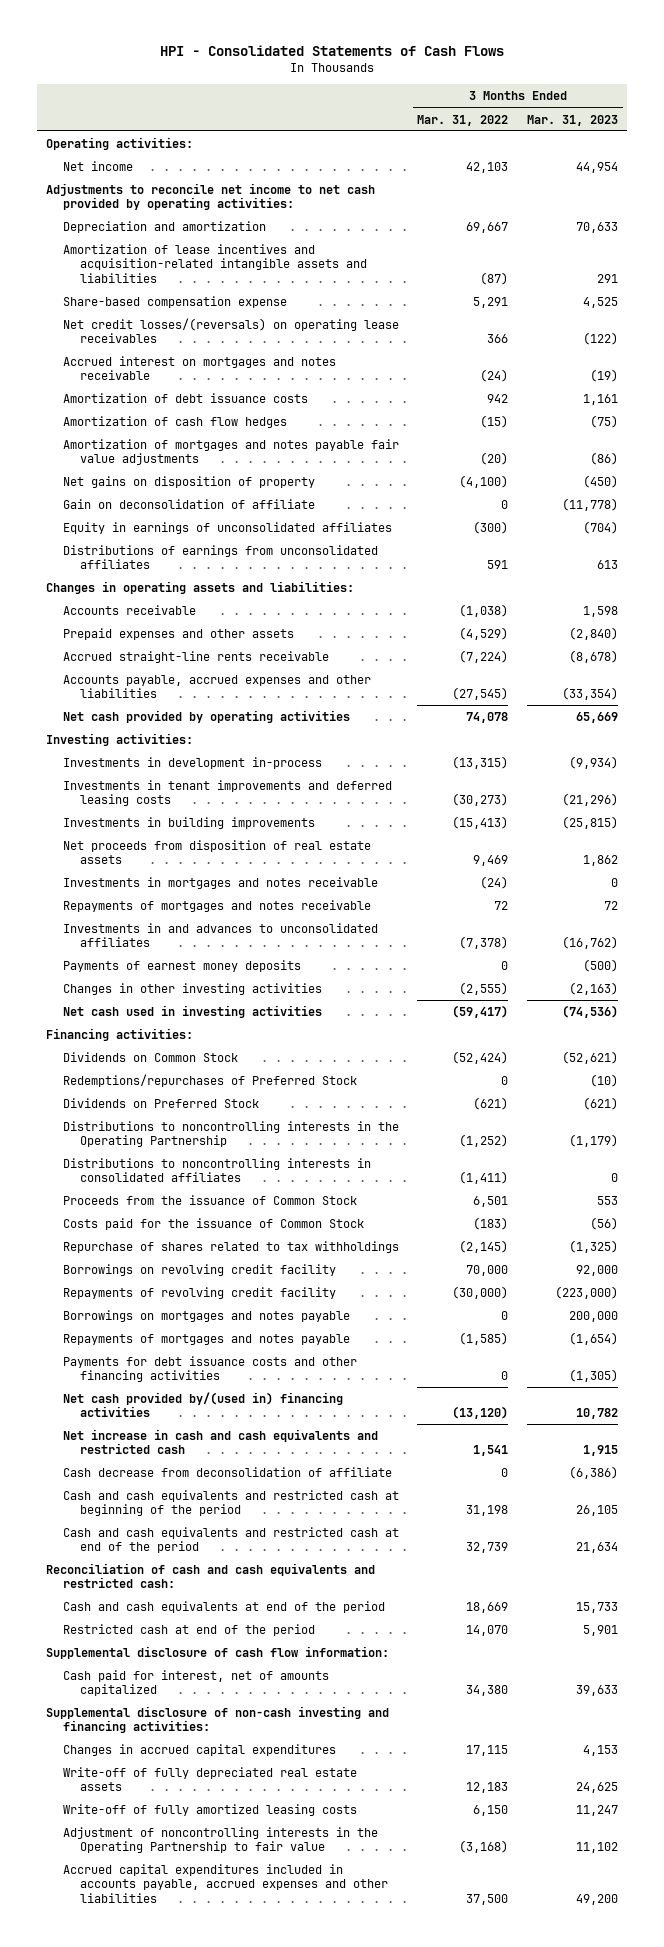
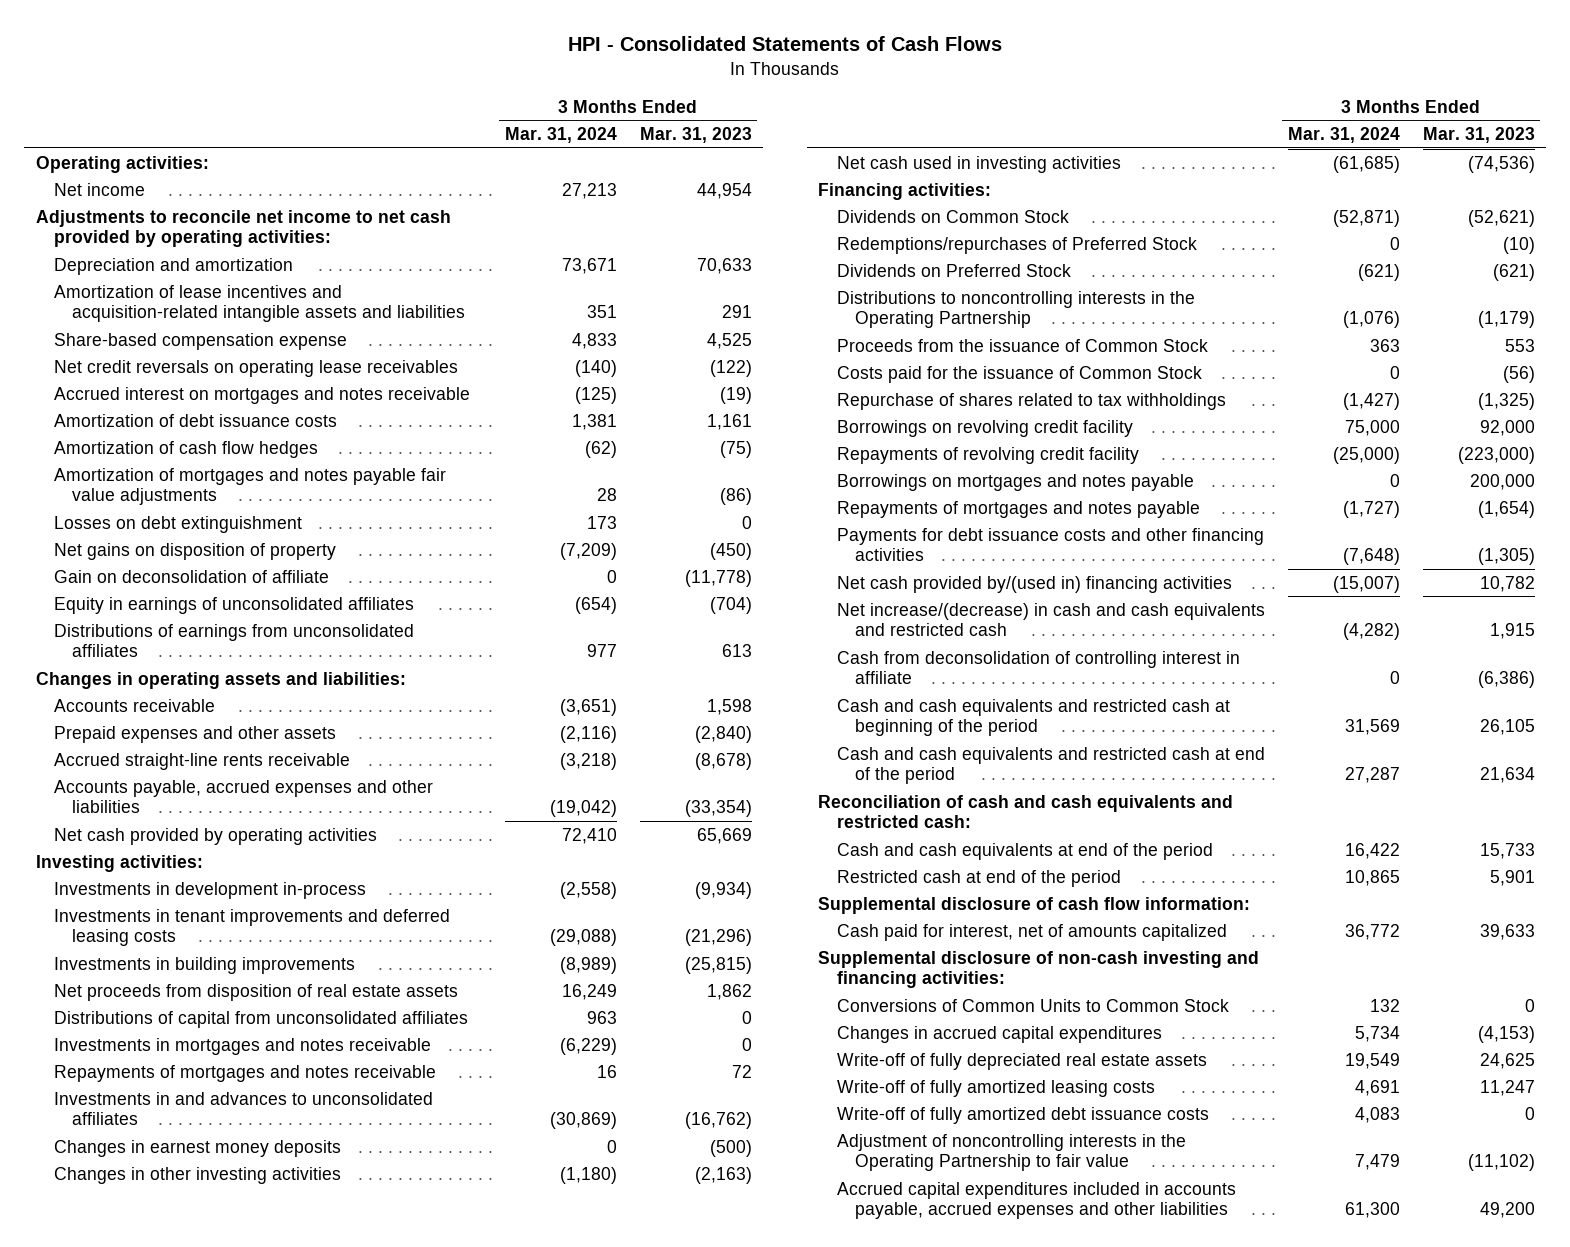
- | 3 Months Ended Mar. 31, 2022 | 3 Months Ended Mar. 31, 2023
+ | 3 Months Ended Mar. 31, 2024 | 3 Months Ended Mar. 31, 2023
- Net credit losses/(reversals) on operating lease receivables | 366 | (122)
+ Net credit reversals on operating lease receivables | (140) | (122)
+ Losses on debt extinguishment | 173 | 0
+ Distributions of capital from unconsolidated affiliates | 963 | 0
- Payments of earnest money deposits | 0 | (500)
+ Changes in earnest money deposits | 0 | (500)
- Distributions to noncontrolling interests in consolidated affiliates | (1,411) | 0
- Net increase in cash and cash equivalents and restricted cash | 1,541 | 1,915
- Cash decrease from deconsolidation of affiliate | 0 | (6,386)
+ Net increase/(decrease) in cash and cash equivalents and restricted cash | (4,282) | 1,915
+ Cash from deconsolidation of controlling interest in affiliate | 0 | (6,386)
- Changes in accrued capital expenditures | 17,115 | 4,153
+ Conversions of Common Units to Common Stock | 132 | 0
+ Changes in accrued capital expenditures | 5,734 | (4,153)
- Adjustment of noncontrolling interests in the Operating Partnership to fair value | (3,168) | 11,102
+ Write-off of fully amortized debt issuance costs | 4,083 | 0
+ Adjustment of noncontrolling interests in the Operating Partnership to fair value | 7,479 | (11,102)

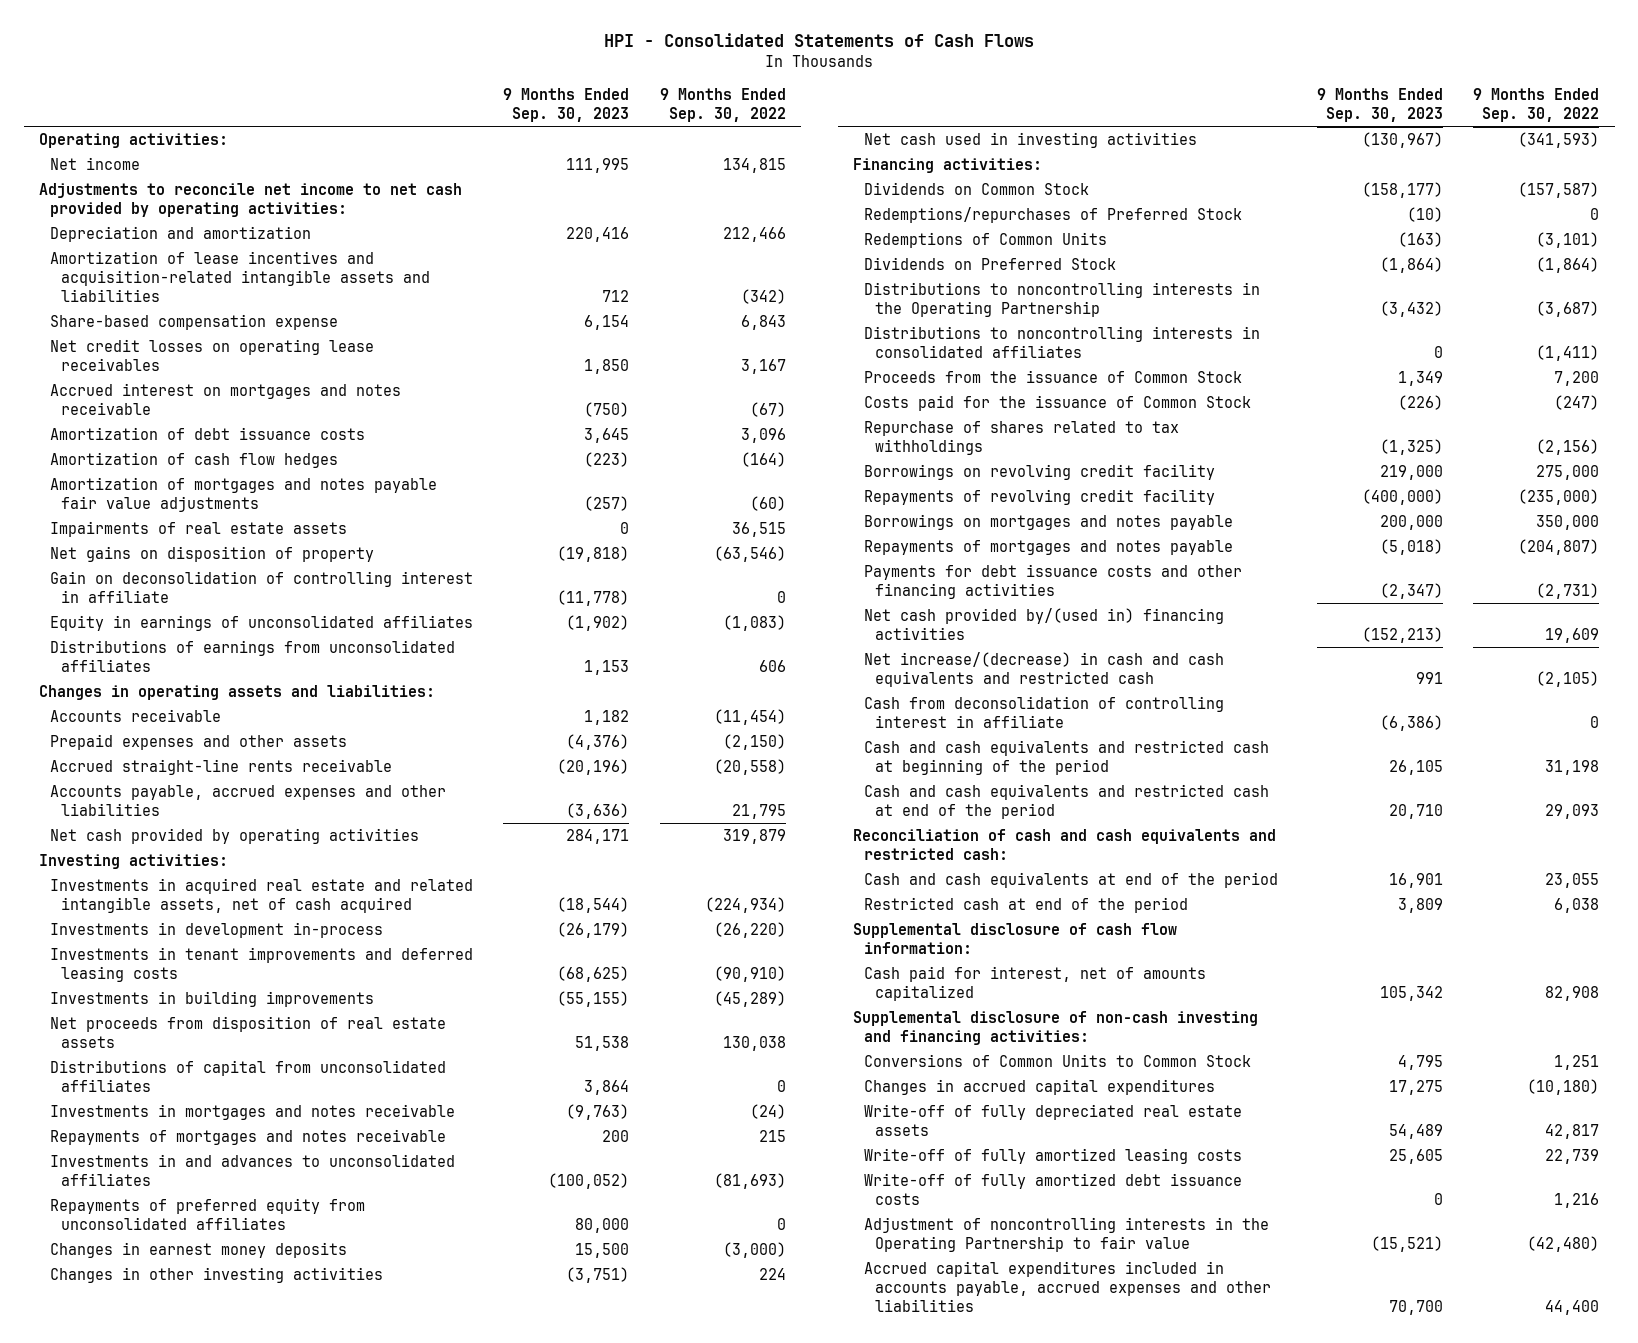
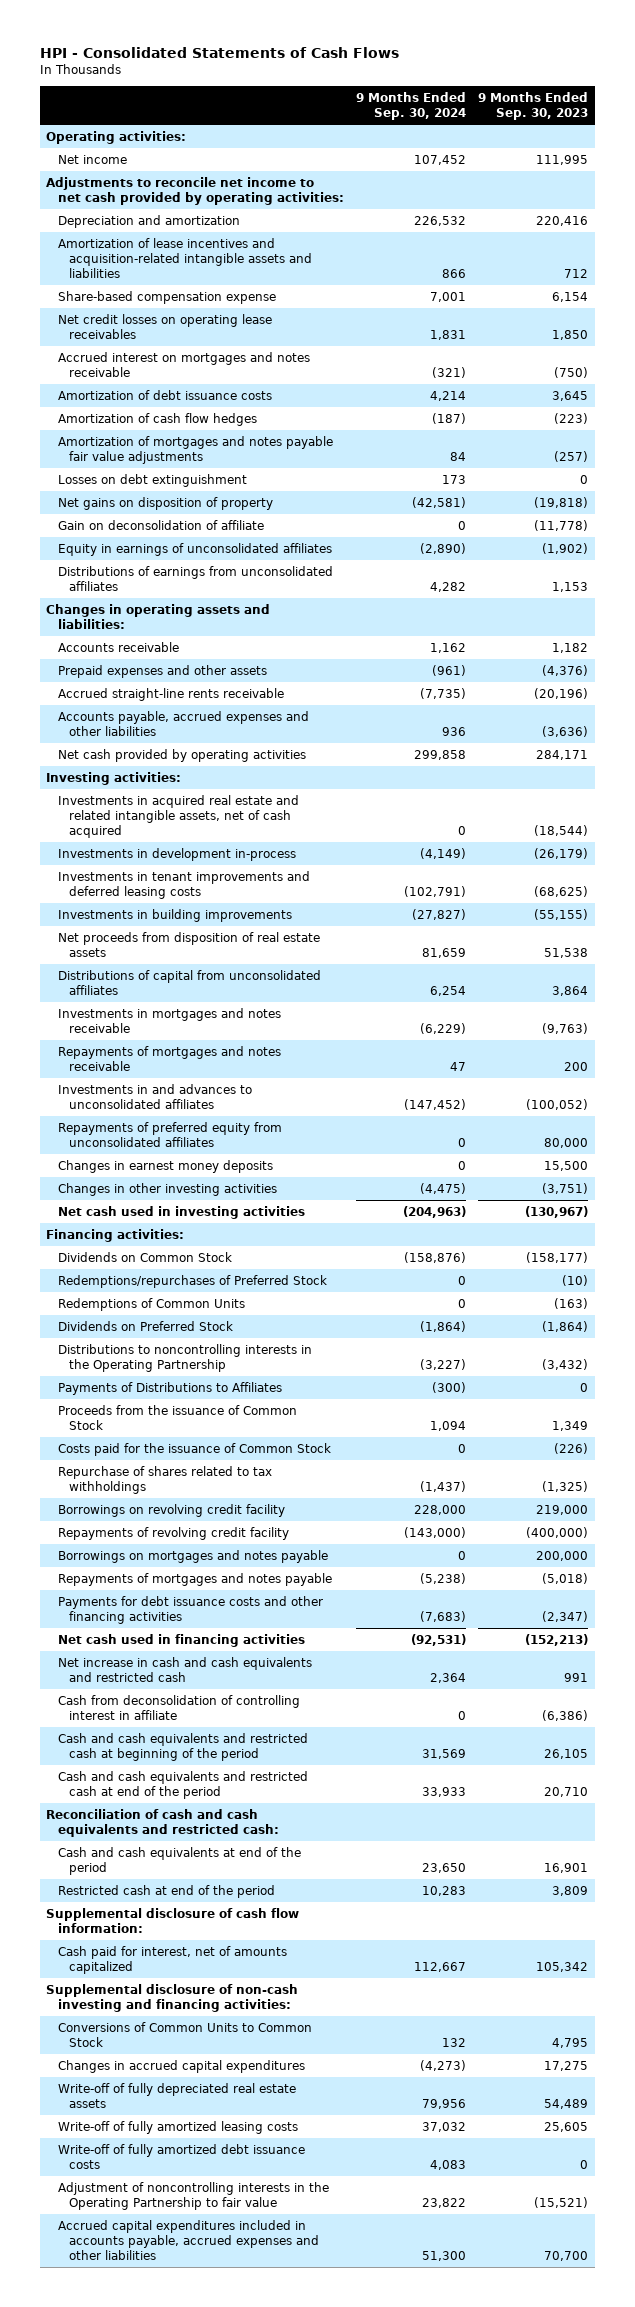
- | 9 Months Ended Sep. 30, 2023 | 9 Months Ended Sep. 30, 2022
+ | 9 Months Ended Sep. 30, 2024 | 9 Months Ended Sep. 30, 2023
- Impairments of real estate assets | 0 | 36,515
+ Losses on debt extinguishment | 173 | 0
- Gain on deconsolidation of controlling interest in affiliate | (11,778) | 0
+ Gain on deconsolidation of affiliate | 0 | (11,778)
- Distributions to noncontrolling interests in consolidated affiliates | 0 | (1,411)
+ Payments of Distributions to Affiliates | (300) | 0
- Net cash provided by/(used in) financing activities | (152,213) | 19,609
- Net increase/(decrease) in cash and cash equivalents and restricted cash | 991 | (2,105)
+ Net cash used in financing activities | (92,531) | (152,213)
+ Net increase in cash and cash equivalents and restricted cash | 2,364 | 991

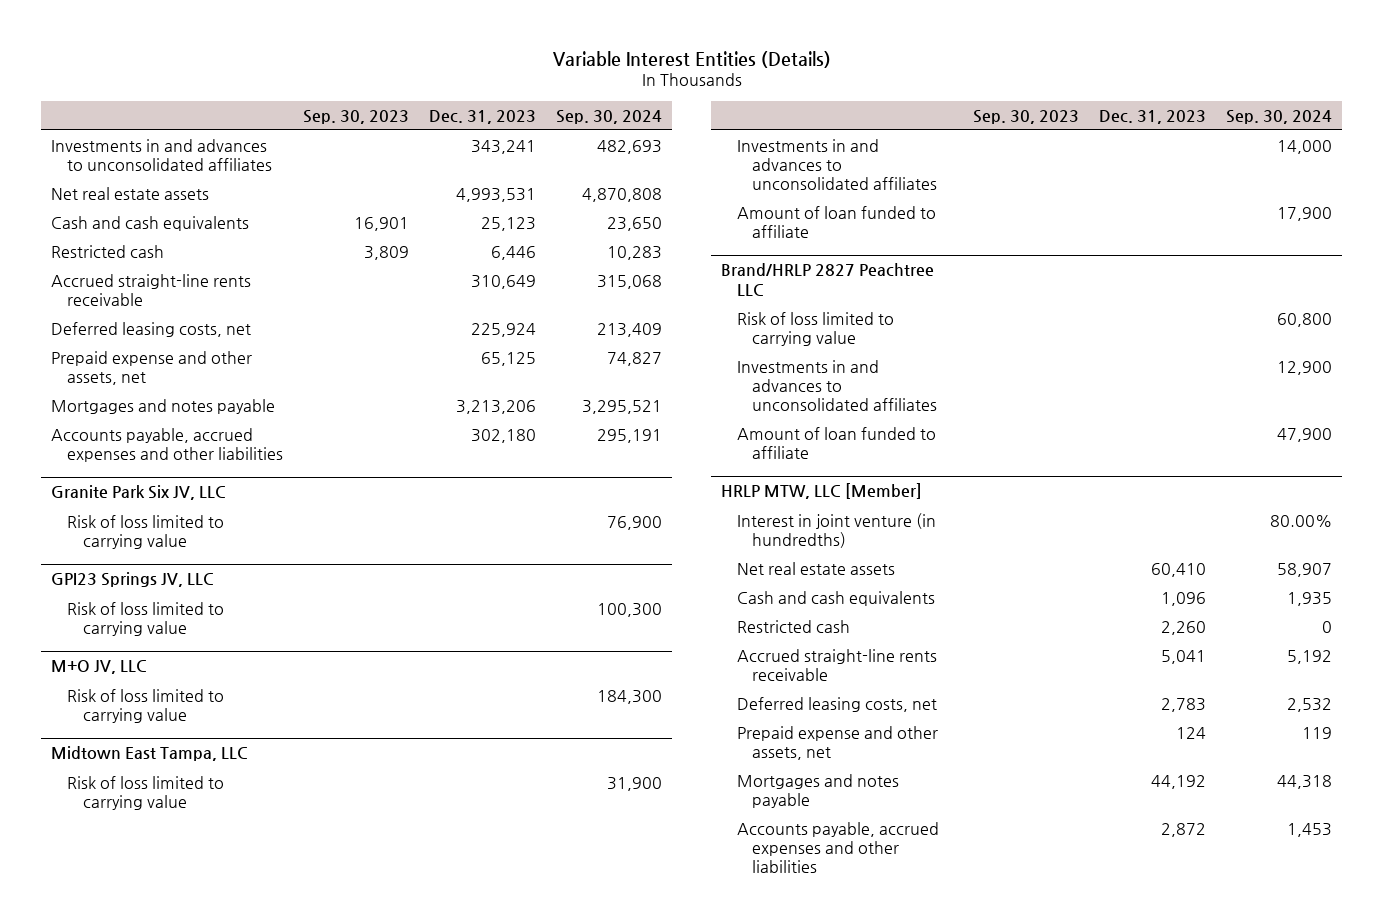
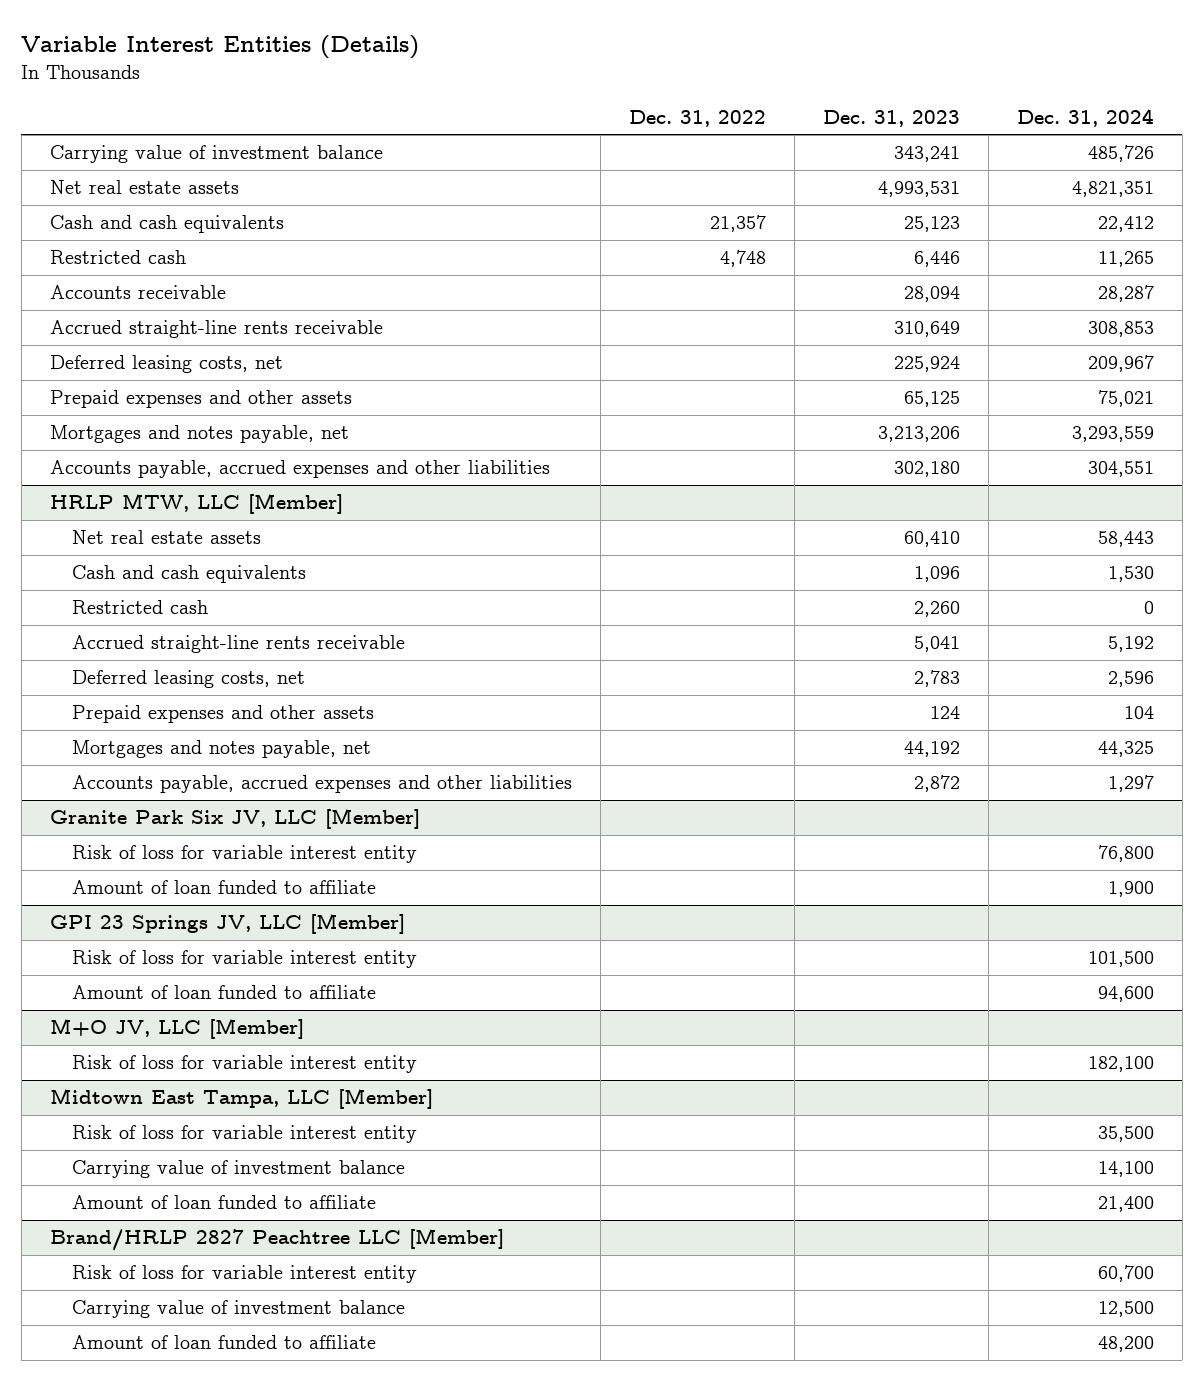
- | Sep. 30, 2023 | Dec. 31, 2023 | Sep. 30, 2024
+ | Dec. 31, 2022 | Dec. 31, 2023 | Dec. 31, 2024
- Investments in and advances to unconsolidated affiliates | | 343,241 | 482,693
+ Carrying value of investment balance | | 343,241 | 485,726
+ Accounts receivable | | 28,094 | 28,287
- Prepaid expense and other assets, net | | 65,125 | 74,827
- Mortgages and notes payable | | 3,213,206 | 3,295,521
+ Prepaid expenses and other assets | | 65,125 | 75,021
+ Mortgages and notes payable, net | | 3,213,206 | 3,293,559
- Granite Park Six JV, LLC
- Risk of loss limited to carrying value | | | 76,900
- GPI23 Springs JV, LLC
- Risk of loss limited to carrying value | | | 100,300
- M+O JV, LLC
- Risk of loss limited to carrying value | | | 184,300
- Midtown East Tampa, LLC
- Risk of loss limited to carrying value | | | 31,900
- Investments in and advances to unconsolidated affiliates | | | 14,000
- Amount of loan funded to affiliate | | | 17,900
- Brand/HRLP 2827 Peachtree LLC
- Risk of loss limited to carrying value | | | 60,800
- Investments in and advances to unconsolidated affiliates | | | 12,900
- Amount of loan funded to affiliate | | | 47,900
@ HRLP MTW, LLC [Member]
- Interest in joint venture (in hundredths) | | | 80.00%
- Prepaid expense and other assets, net | | 124 | 119
- Mortgages and notes payable | | 44,192 | 44,318
+ Prepaid expenses and other assets | | 124 | 104
+ Mortgages and notes payable, net | | 44,192 | 44,325
+ Granite Park Six JV, LLC [Member]
+ Risk of loss for variable interest entity | | | 76,800
+ Amount of loan funded to affiliate | | | 1,900
+ GPI 23 Springs JV, LLC [Member]
+ Risk of loss for variable interest entity | | | 101,500
+ Amount of loan funded to affiliate | | | 94,600
+ M+O JV, LLC [Member]
+ Risk of loss for variable interest entity | | | 182,100
+ Midtown East Tampa, LLC [Member]
+ Risk of loss for variable interest entity | | | 35,500
+ Carrying value of investment balance | | | 14,100
+ Amount of loan funded to affiliate | | | 21,400
+ Brand/HRLP 2827 Peachtree LLC [Member]
+ Risk of loss for variable interest entity | | | 60,700
+ Carrying value of investment balance | | | 12,500
+ Amount of loan funded to affiliate | | | 48,200

